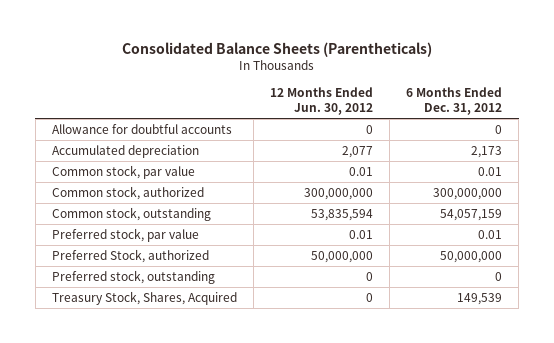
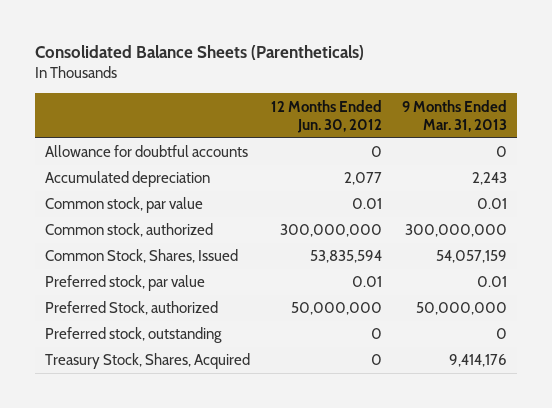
- | 12 Months Ended Jun. 30, 2012 | 6 Months Ended Dec. 31, 2012
+ | 12 Months Ended Jun. 30, 2012 | 9 Months Ended Mar. 31, 2013
- Common stock, outstanding | 53,835,594 | 54,057,159
+ Common Stock, Shares, Issued | 53,835,594 | 54,057,159

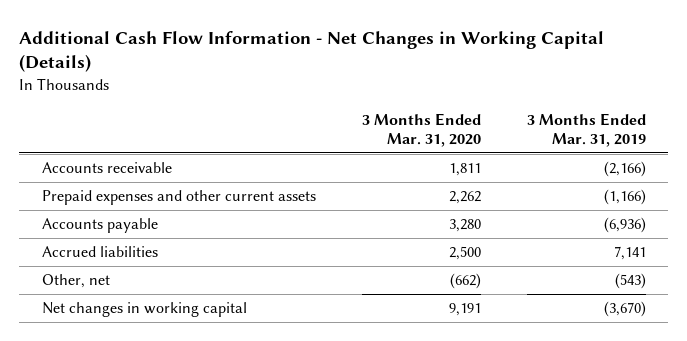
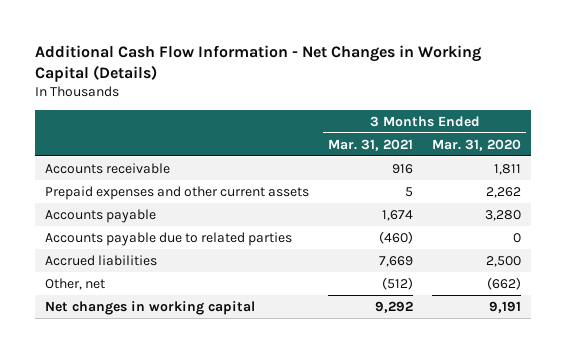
- | 3 Months Ended Mar. 31, 2020 | 3 Months Ended Mar. 31, 2019
+ | 3 Months Ended Mar. 31, 2021 | 3 Months Ended Mar. 31, 2020
+ Accounts payable due to related parties | (460) | 0

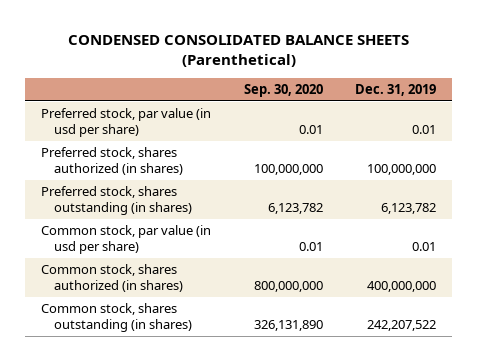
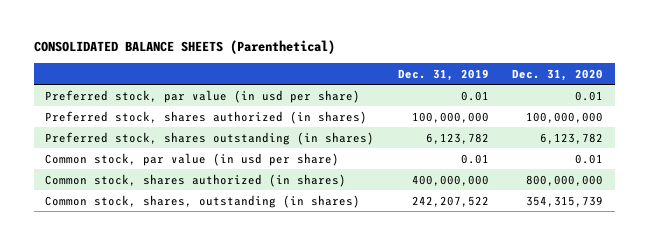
- CONDENSED CONSOLIDATED BALANCE SHEETS (Parenthetical)
+ CONSOLIDATED BALANCE SHEETS (Parenthetical)
- | Sep. 30, 2020 | Dec. 31, 2019
+ | Dec. 31, 2019 | Dec. 31, 2020
- Common stock, shares outstanding (in shares) | 326,131,890 | 242,207,522
+ Common stock, shares, outstanding (in shares) | 242,207,522 | 354,315,739

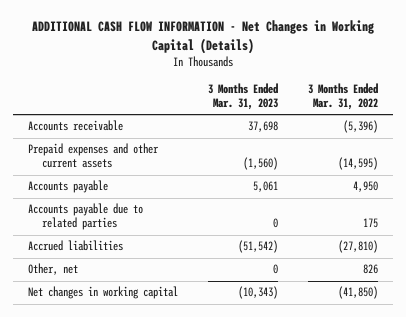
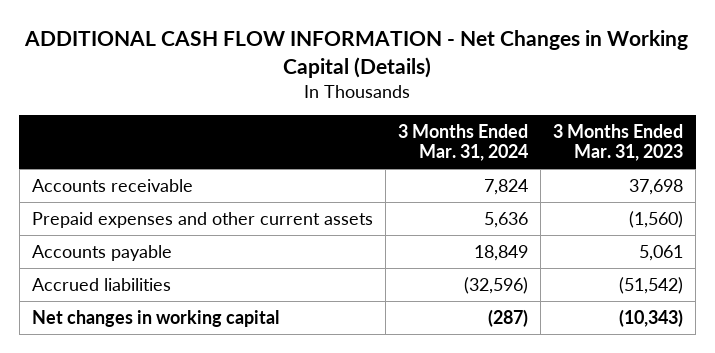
- | 3 Months Ended Mar. 31, 2023 | 3 Months Ended Mar. 31, 2022
+ | 3 Months Ended Mar. 31, 2024 | 3 Months Ended Mar. 31, 2023
- Accounts payable due to related parties | 0 | 175
- Other, net | 0 | 826

